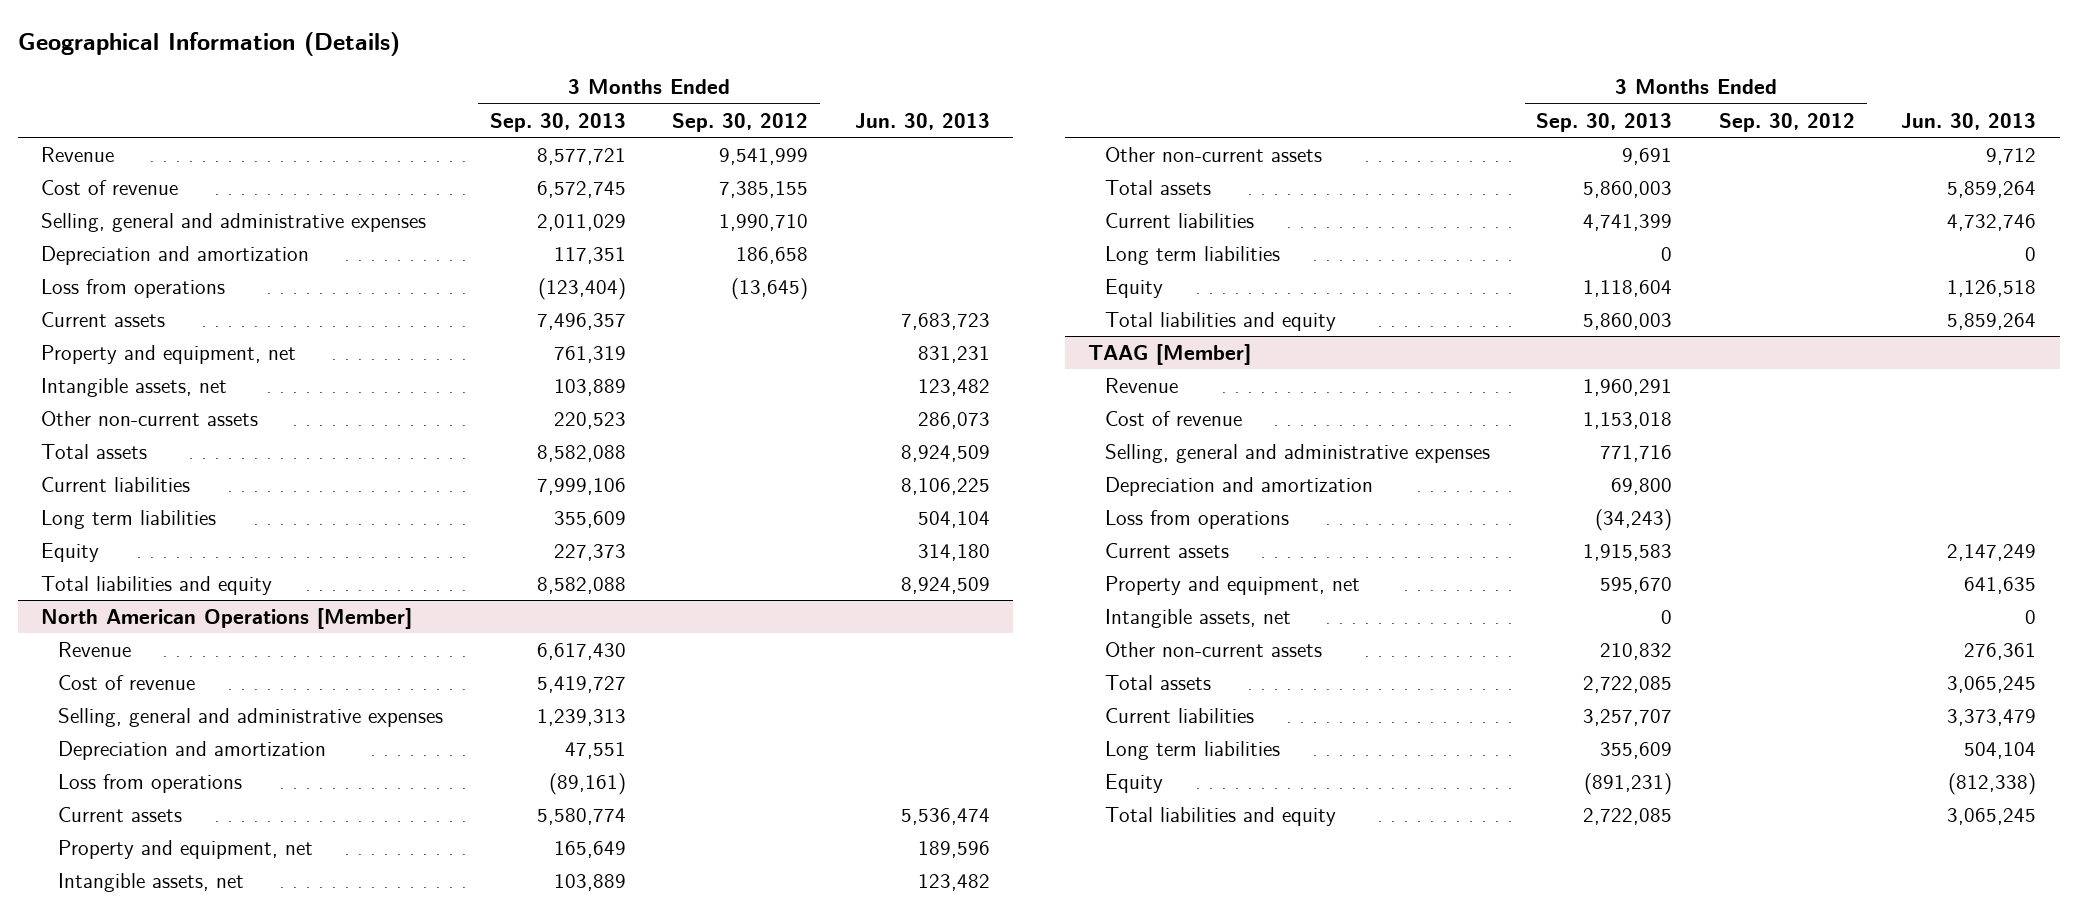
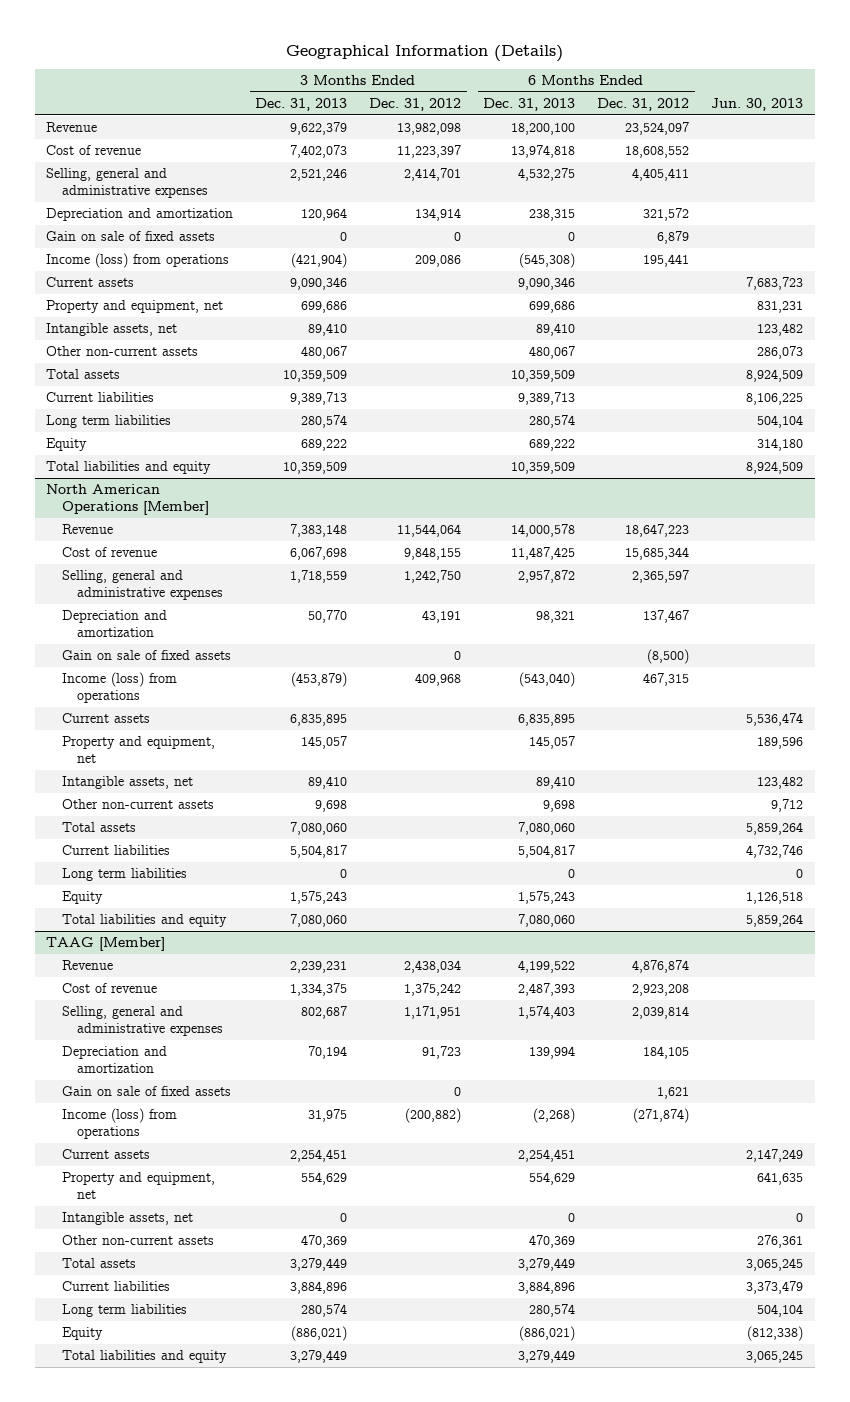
- | 3 Months Ended Sep. 30, 2013 | 3 Months Ended Sep. 30, 2012 | Jun. 30, 2013
+ | 3 Months Ended Dec. 31, 2013 | 3 Months Ended Dec. 31, 2012 | 6 Months Ended Dec. 31, 2013 | 6 Months Ended Dec. 31, 2012 | Jun. 30, 2013
- Loss from operations | (123,404) | (13,645) |
+ Gain on sale of fixed assets | 0 | 0 | 0 | 6,879 |
+ Income (loss) from operations | (421,904) | 209,086 | (545,308) | 195,441 |
@ North American Operations [Member]
- Loss from operations | (89,161) | |
+ Gain on sale of fixed assets | | 0 | | (8,500) |
+ Income (loss) from operations | (453,879) | 409,968 | (543,040) | 467,315 |
@ TAAG [Member]
- Loss from operations | (34,243) | |
+ Gain on sale of fixed assets | | 0 | | 1,621 |
+ Income (loss) from operations | 31,975 | (200,882) | (2,268) | (271,874) |

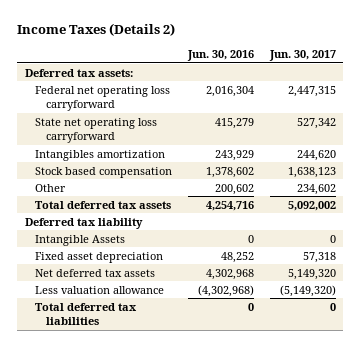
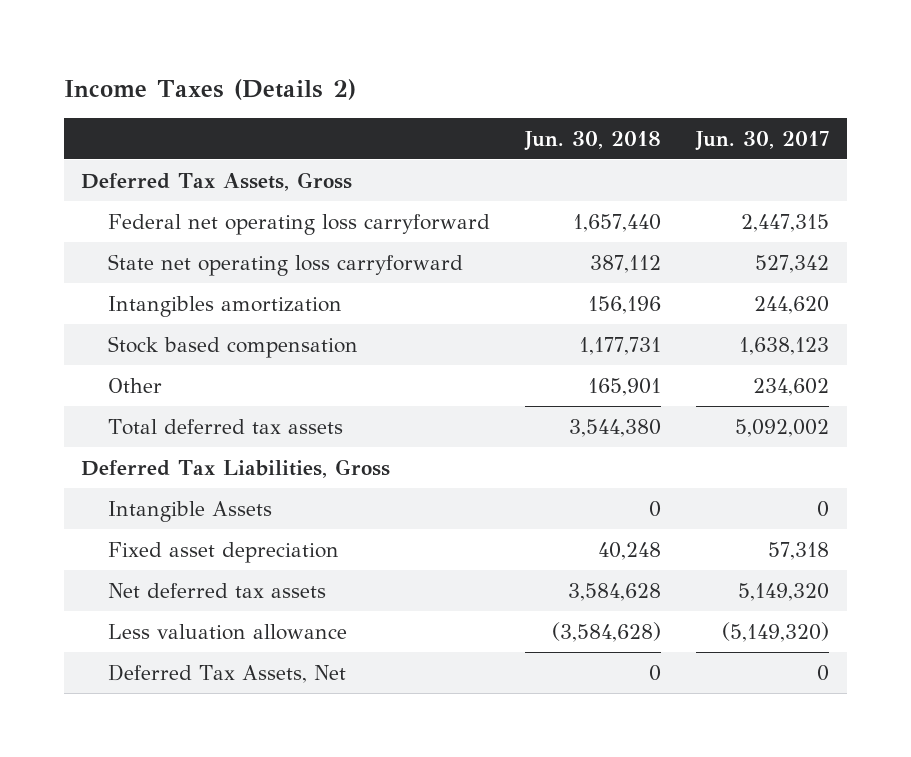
- | Jun. 30, 2016 | Jun. 30, 2017
+ | Jun. 30, 2018 | Jun. 30, 2017
- Deferred tax assets:
+ Deferred Tax Assets, Gross
- Deferred tax liability
+ Deferred Tax Liabilities, Gross
- Total deferred tax liabilities | 0 | 0
+ Deferred Tax Assets, Net | 0 | 0

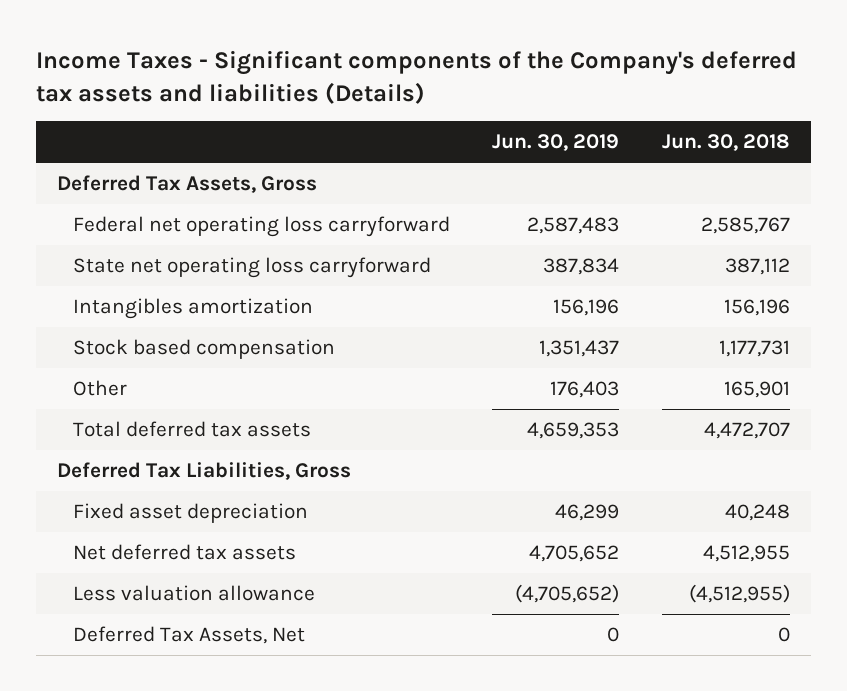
- Income Taxes (Details 2)
+ Income Taxes - Significant components of the Company's deferred tax assets and liabilities (Details)
- | Jun. 30, 2018 | Jun. 30, 2017
+ | Jun. 30, 2019 | Jun. 30, 2018
- Federal net operating loss carryforward | 1,657,440 | 2,447,315
+ Federal net operating loss carryforward | 2,587,483 | 2,585,767
- Total deferred tax assets | 3,544,380 | 5,092,002
+ Total deferred tax assets | 4,659,353 | 4,472,707
- Intangible Assets | 0 | 0
- Net deferred tax assets | 3,584,628 | 5,149,320
- Less valuation allowance | (3,584,628) | (5,149,320)
+ Net deferred tax assets | 4,705,652 | 4,512,955
+ Less valuation allowance | (4,705,652) | (4,512,955)

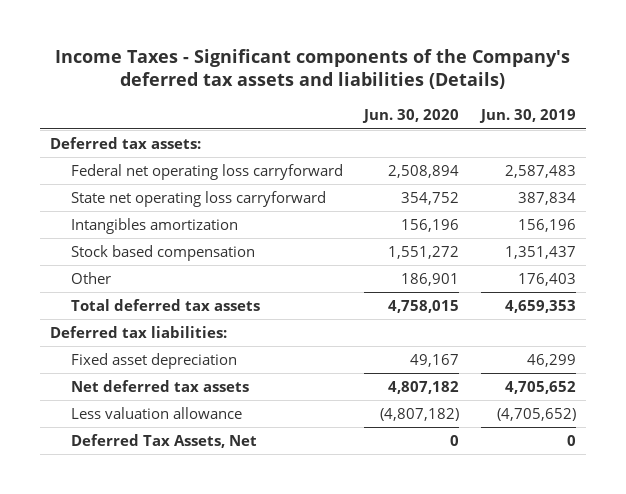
- | Jun. 30, 2019 | Jun. 30, 2018
+ | Jun. 30, 2020 | Jun. 30, 2019
- Deferred Tax Assets, Gross
+ Deferred tax assets:
- Deferred Tax Liabilities, Gross
+ Deferred tax liabilities:

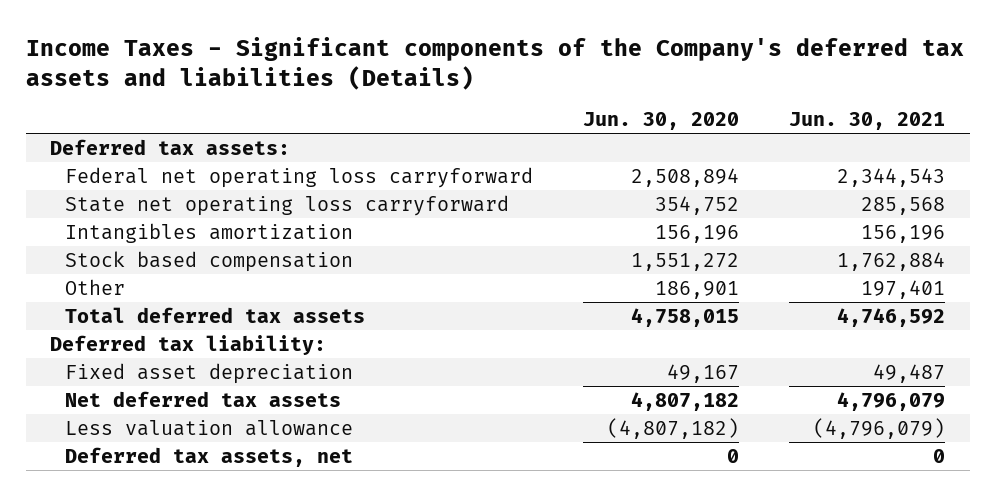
- | Jun. 30, 2020 | Jun. 30, 2019
+ | Jun. 30, 2020 | Jun. 30, 2021
- Deferred tax liabilities:
+ Deferred tax liability:
- Deferred Tax Assets, Net | 0 | 0
+ Deferred tax assets, net | 0 | 0

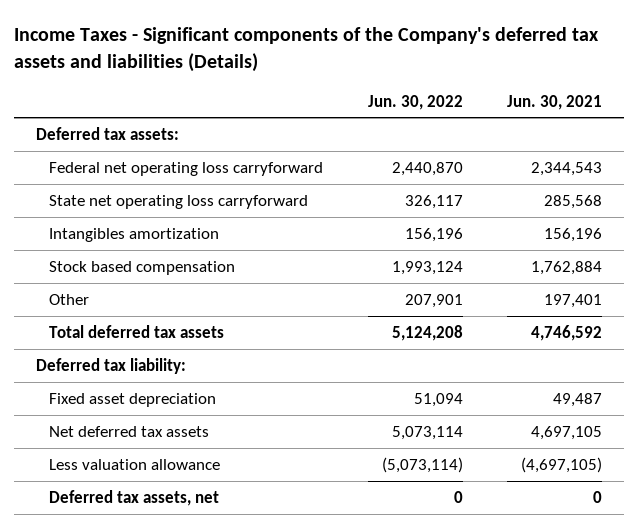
- | Jun. 30, 2020 | Jun. 30, 2021
+ | Jun. 30, 2022 | Jun. 30, 2021
- Net deferred tax assets | 4,807,182 | 4,796,079
- Less valuation allowance | (4,807,182) | (4,796,079)
+ Net deferred tax assets | 5,073,114 | 4,697,105
+ Less valuation allowance | (5,073,114) | (4,697,105)

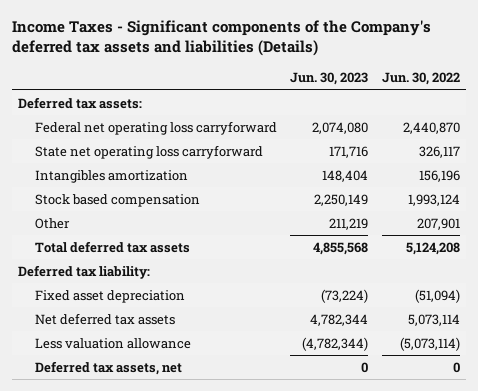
- | Jun. 30, 2022 | Jun. 30, 2021
+ | Jun. 30, 2023 | Jun. 30, 2022
- Fixed asset depreciation | 51,094 | 49,487
+ Fixed asset depreciation | (73,224) | (51,094)

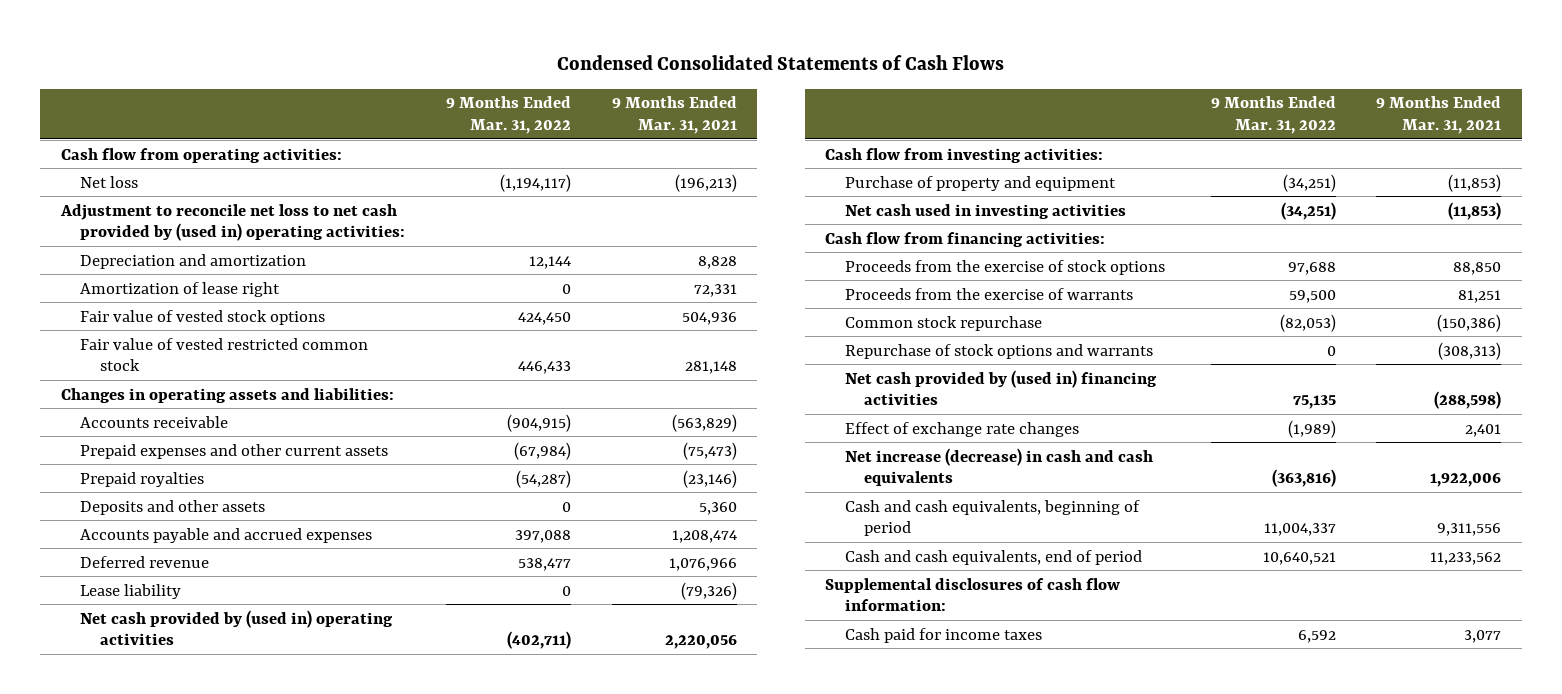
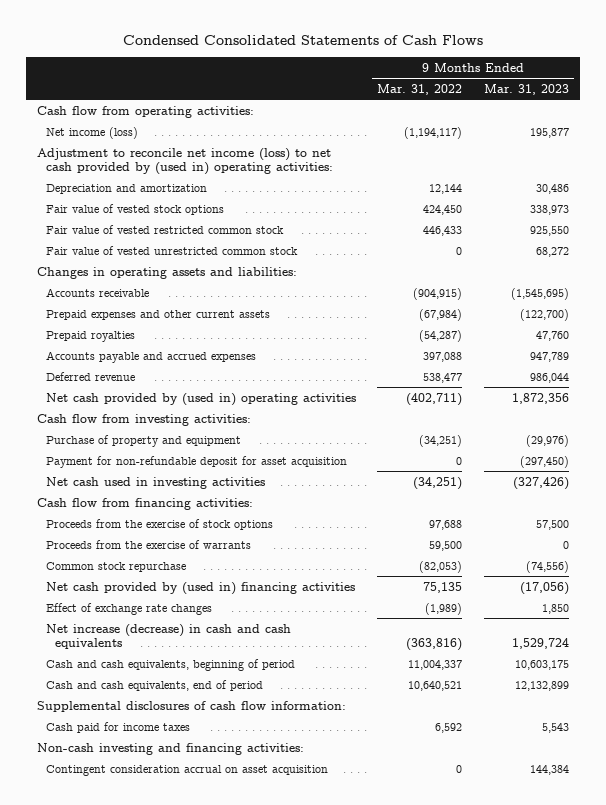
- | 9 Months Ended Mar. 31, 2022 | 9 Months Ended Mar. 31, 2021
+ | 9 Months Ended Mar. 31, 2022 | 9 Months Ended Mar. 31, 2023
- Net loss | (1,194,117) | (196,213)
- Adjustment to reconcile net loss to net cash provided by (used in) operating activities:
+ Net income (loss) | (1,194,117) | 195,877
+ Adjustment to reconcile net income (loss) to net cash provided by (used in) operating activities:
- Amortization of lease right | 0 | 72,331
+ Fair value of vested unrestricted common stock | 0 | 68,272
- Deposits and other assets | 0 | 5,360
- Lease liability | 0 | (79,326)
+ Payment for non-refundable deposit for asset acquisition | 0 | (297,450)
- Repurchase of stock options and warrants | 0 | (308,313)
+ Non-cash investing and financing activities:
+ Contingent consideration accrual on asset acquisition | 0 | 144,384

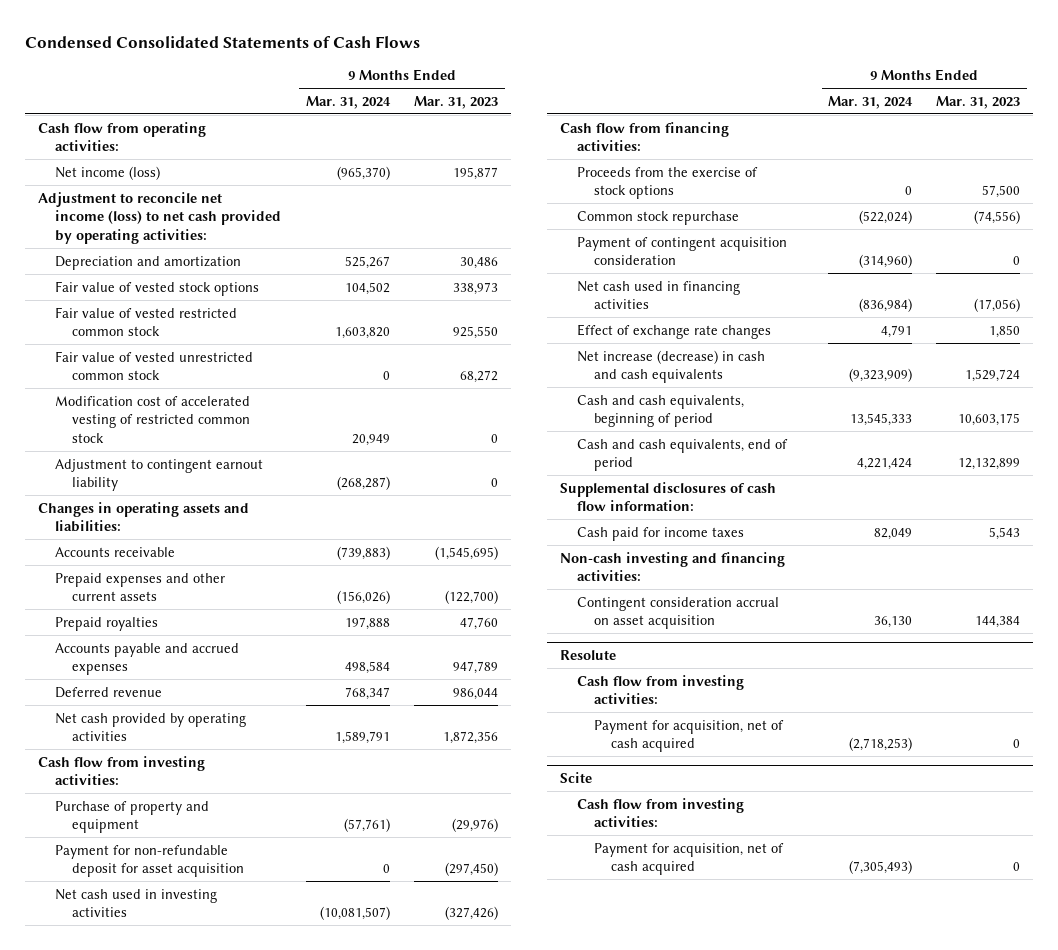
- | 9 Months Ended Mar. 31, 2022 | 9 Months Ended Mar. 31, 2023
+ | 9 Months Ended Mar. 31, 2024 | 9 Months Ended Mar. 31, 2023
- Adjustment to reconcile net income (loss) to net cash provided by (used in) operating activities:
+ Adjustment to reconcile net income (loss) to net cash provided by operating activities:
+ Modification cost of accelerated vesting of restricted common stock | 20,949 | 0
+ Adjustment to contingent earnout liability | (268,287) | 0
- Net cash provided by (used in) operating activities | (402,711) | 1,872,356
+ Net cash provided by operating activities | 1,589,791 | 1,872,356
- Proceeds from the exercise of warrants | 59,500 | 0
- Net cash provided by (used in) financing activities | 75,135 | (17,056)
+ Payment of contingent acquisition consideration | (314,960) | 0
+ Net cash used in financing activities | (836,984) | (17,056)
+ Resolute
+ Cash flow from investing activities:
+ Payment for acquisition, net of cash acquired | (2,718,253) | 0
+ Scite
+ Cash flow from investing activities:
+ Payment for acquisition, net of cash acquired | (7,305,493) | 0

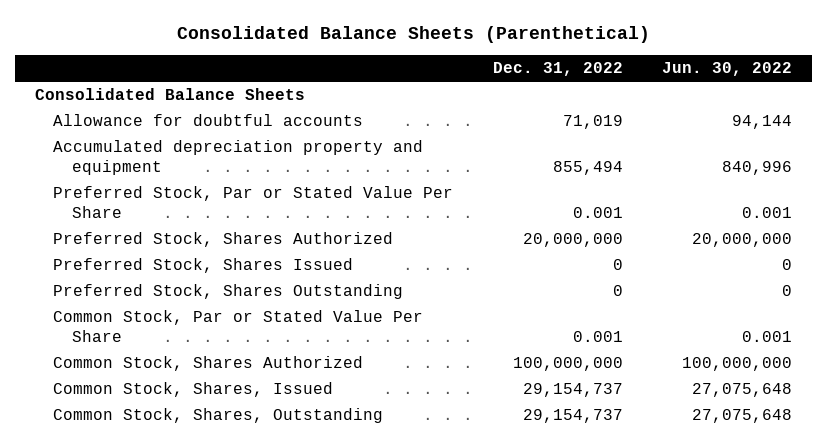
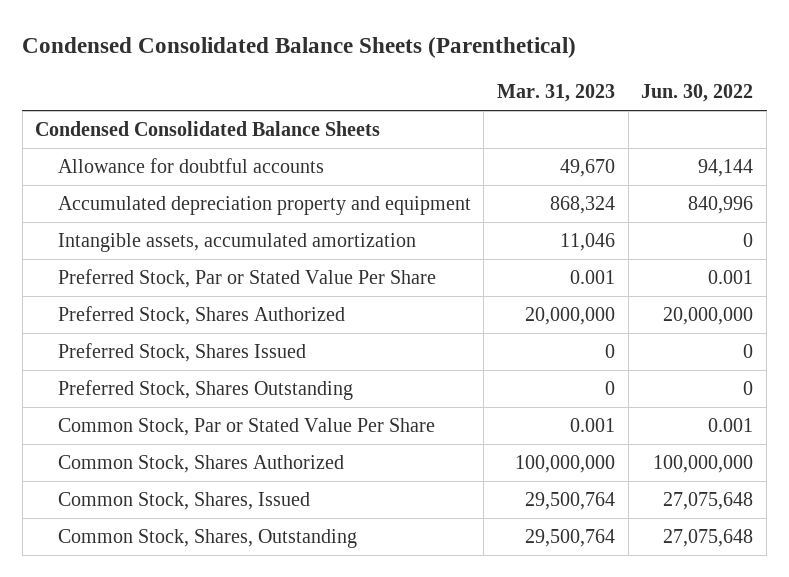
- Consolidated Balance Sheets (Parenthetical)
+ Condensed Consolidated Balance Sheets (Parenthetical)
- | Dec. 31, 2022 | Jun. 30, 2022
+ | Mar. 31, 2023 | Jun. 30, 2022
- Consolidated Balance Sheets
+ Condensed Consolidated Balance Sheets
+ Intangible assets, accumulated amortization | 11,046 | 0

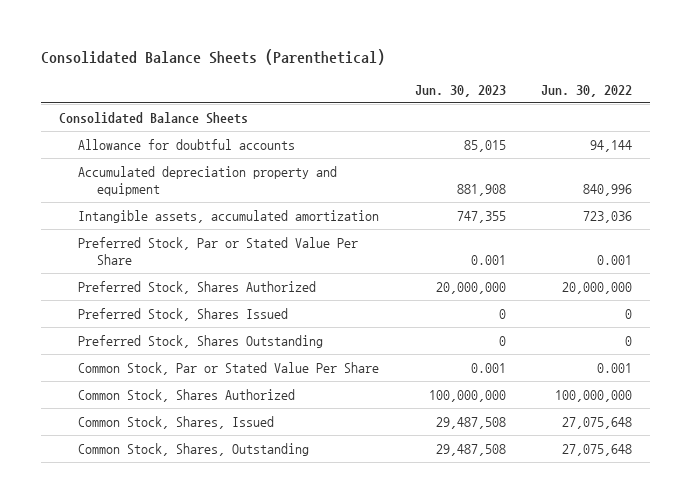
- Condensed Consolidated Balance Sheets (Parenthetical)
+ Consolidated Balance Sheets (Parenthetical)
- | Mar. 31, 2023 | Jun. 30, 2022
+ | Jun. 30, 2023 | Jun. 30, 2022
- Condensed Consolidated Balance Sheets
+ Consolidated Balance Sheets
- Intangible assets, accumulated amortization | 11,046 | 0
+ Intangible assets, accumulated amortization | 747,355 | 723,036

